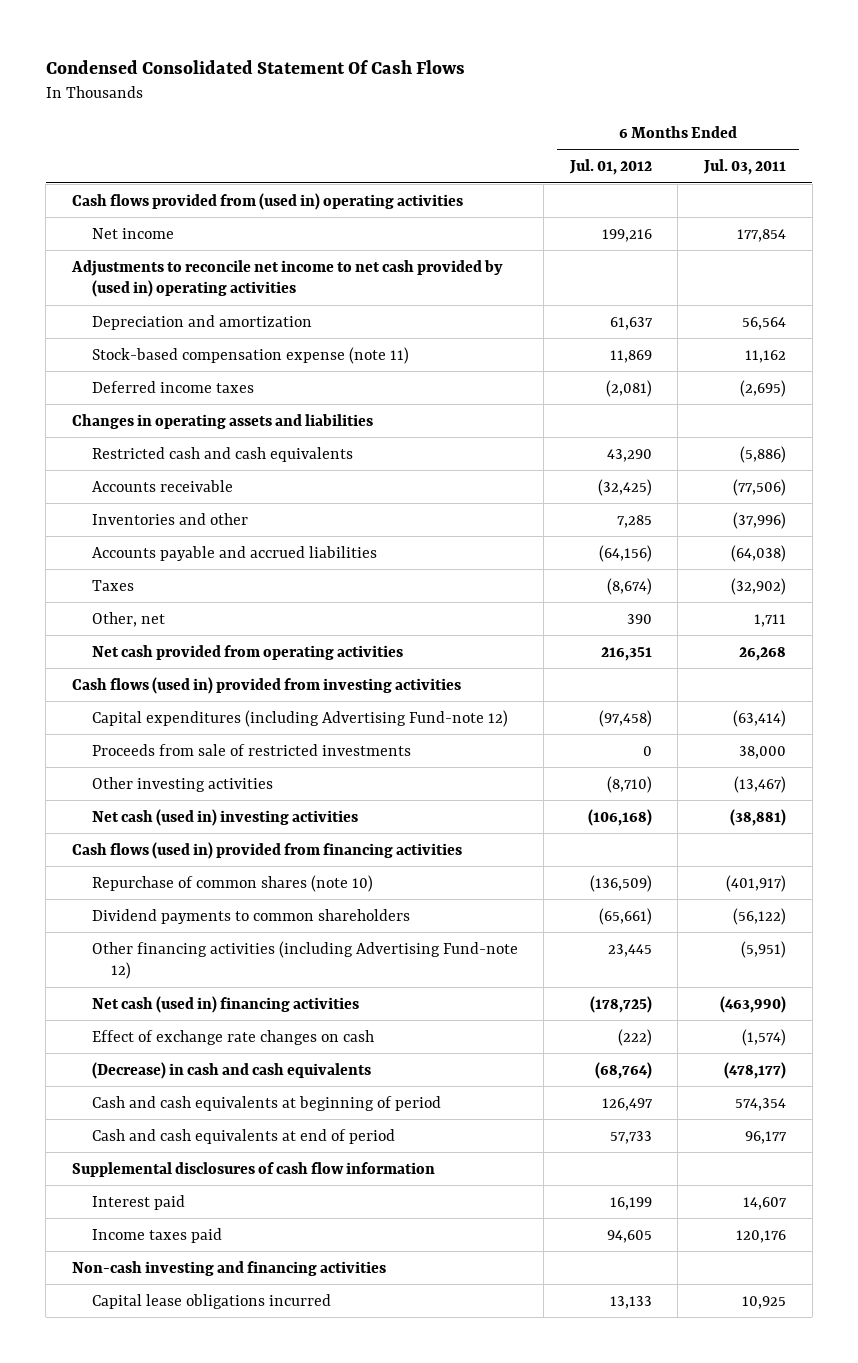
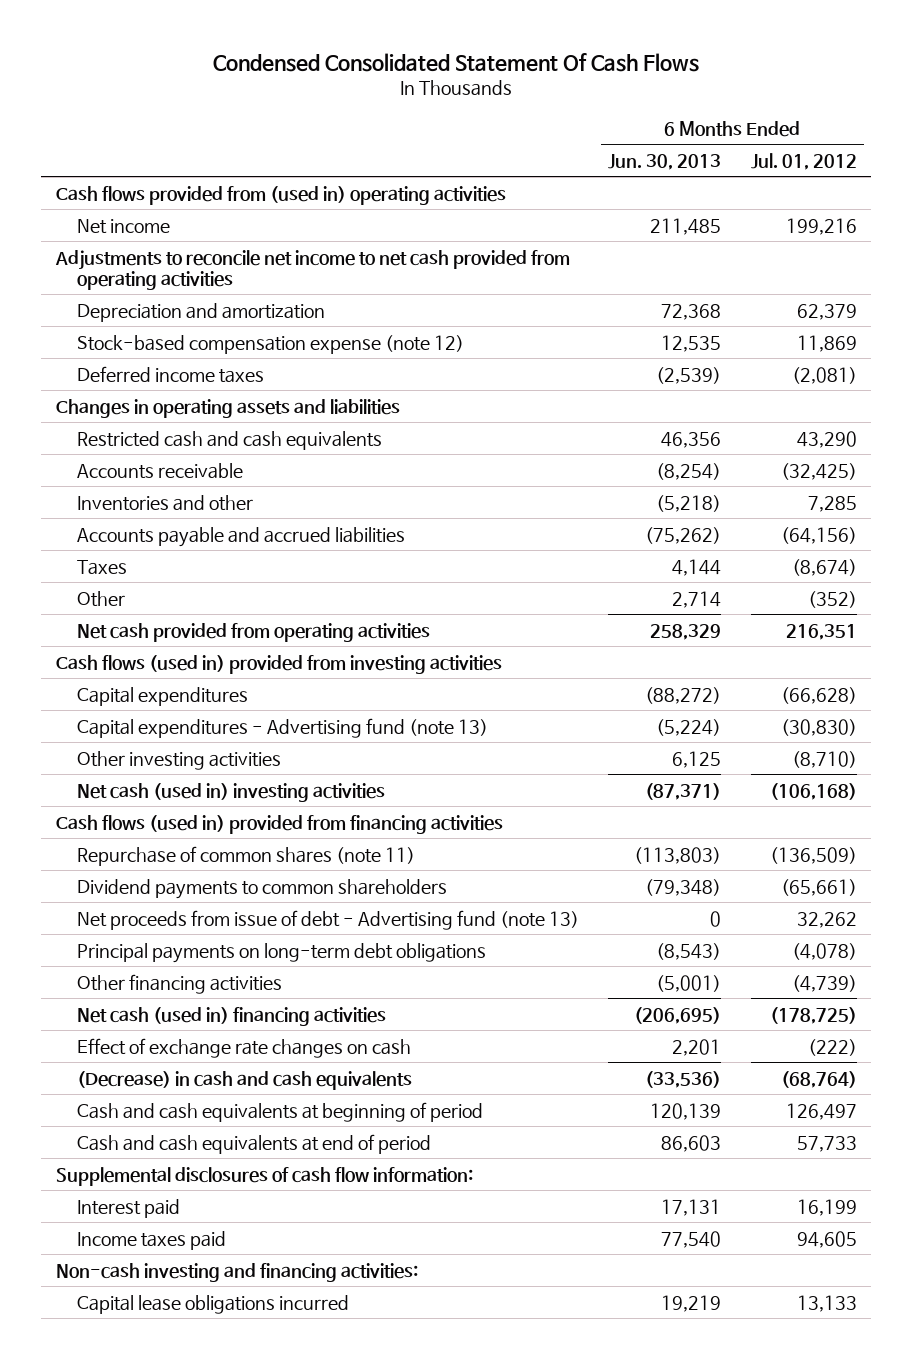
- | 6 Months Ended Jul. 01, 2012 | 6 Months Ended Jul. 03, 2011
+ | 6 Months Ended Jun. 30, 2013 | 6 Months Ended Jul. 01, 2012
- Adjustments to reconcile net income to net cash provided by (used in) operating activities
- Depreciation and amortization | 61,637 | 56,564
- Stock-based compensation expense (note 11) | 11,869 | 11,162
+ Adjustments to reconcile net income to net cash provided from operating activities
+ Depreciation and amortization | 72,368 | 62,379
+ Stock-based compensation expense (note 12) | 12,535 | 11,869
- Other, net | 390 | 1,711
+ Other | 2,714 | (352)
- Capital expenditures (including Advertising Fund-note 12) | (97,458) | (63,414)
- Proceeds from sale of restricted investments | 0 | 38,000
+ Capital expenditures | (88,272) | (66,628)
+ Capital expenditures - Advertising fund (note 13) | (5,224) | (30,830)
- Repurchase of common shares (note 10) | (136,509) | (401,917)
+ Repurchase of common shares (note 11) | (113,803) | (136,509)
- Other financing activities (including Advertising Fund-note 12) | 23,445 | (5,951)
+ Net proceeds from issue of debt - Advertising fund (note 13) | 0 | 32,262
+ Principal payments on long-term debt obligations | (8,543) | (4,078)
+ Other financing activities | (5,001) | (4,739)
- Supplemental disclosures of cash flow information
+ Supplemental disclosures of cash flow information:
- Non-cash investing and financing activities
+ Non-cash investing and financing activities:

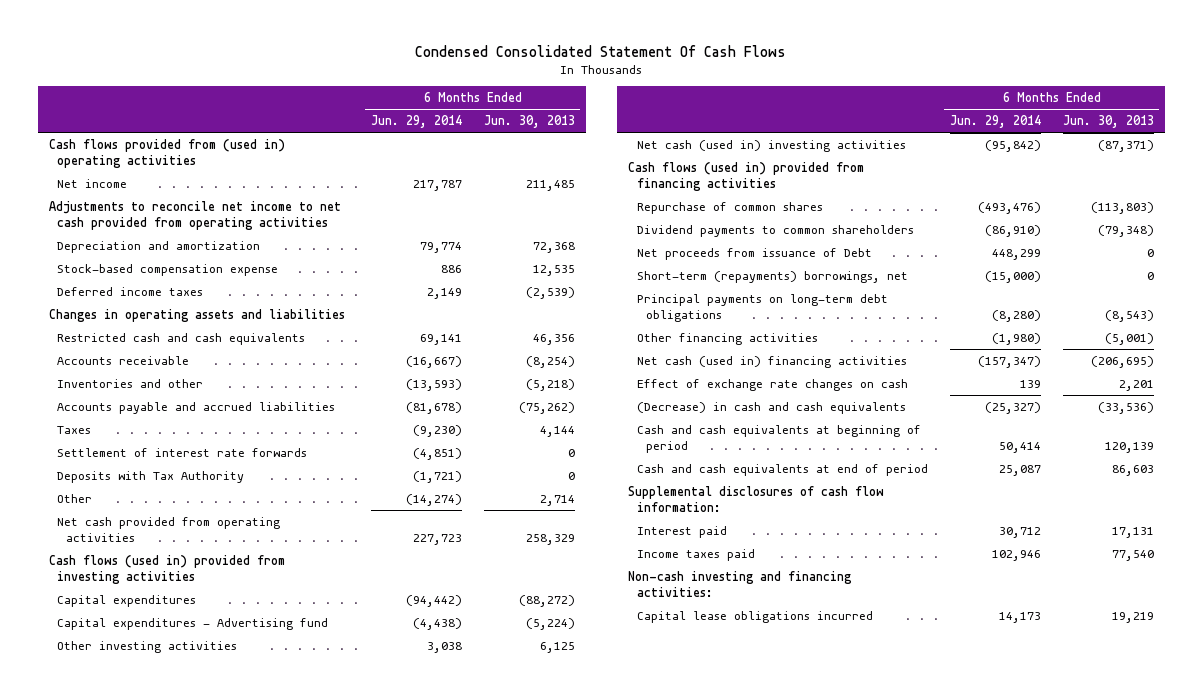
- | 6 Months Ended Jun. 30, 2013 | 6 Months Ended Jul. 01, 2012
+ | 6 Months Ended Jun. 29, 2014 | 6 Months Ended Jun. 30, 2013
- Stock-based compensation expense (note 12) | 12,535 | 11,869
+ Stock-based compensation expense | 886 | 12,535
+ Settlement of interest rate forwards | (4,851) | 0
+ Deposits with Tax Authority | (1,721) | 0
- Capital expenditures - Advertising fund (note 13) | (5,224) | (30,830)
+ Capital expenditures - Advertising fund | (4,438) | (5,224)
- Repurchase of common shares (note 11) | (113,803) | (136,509)
+ Repurchase of common shares | (493,476) | (113,803)
- Net proceeds from issue of debt - Advertising fund (note 13) | 0 | 32,262
+ Net proceeds from issuance of Debt | 448,299 | 0
+ Short-term (repayments) borrowings, net | (15,000) | 0

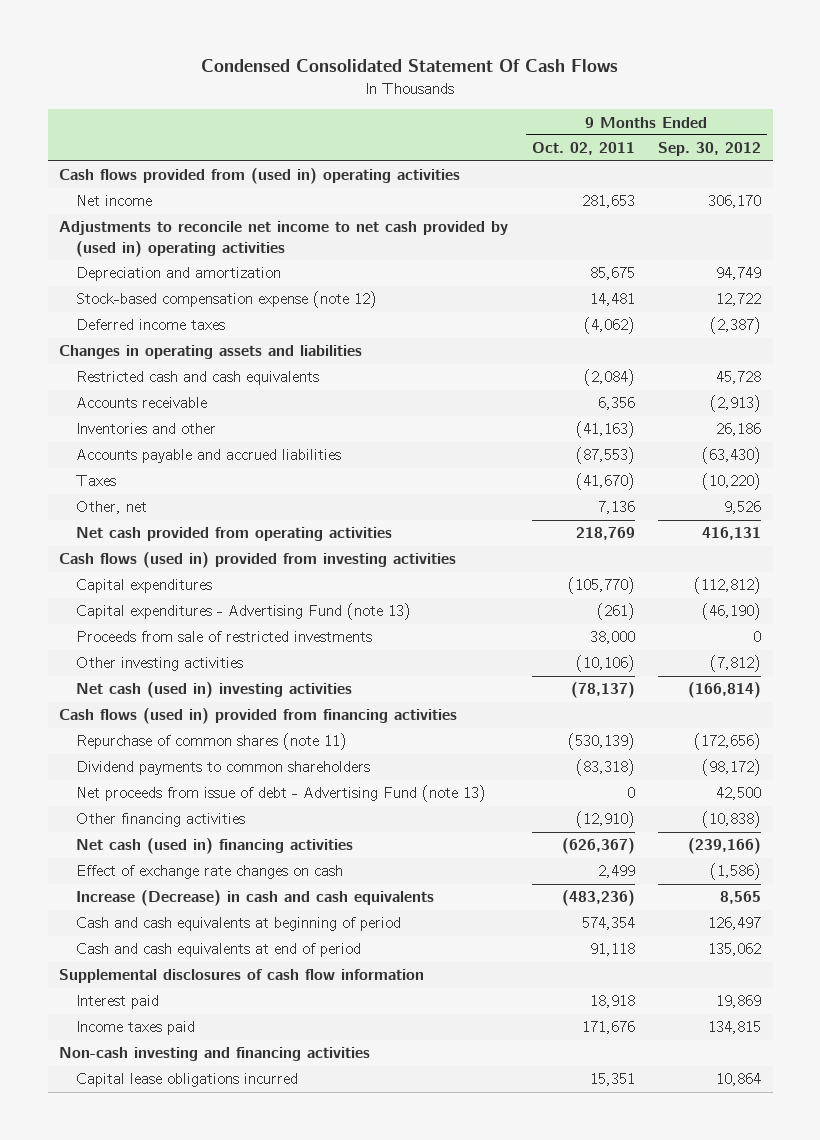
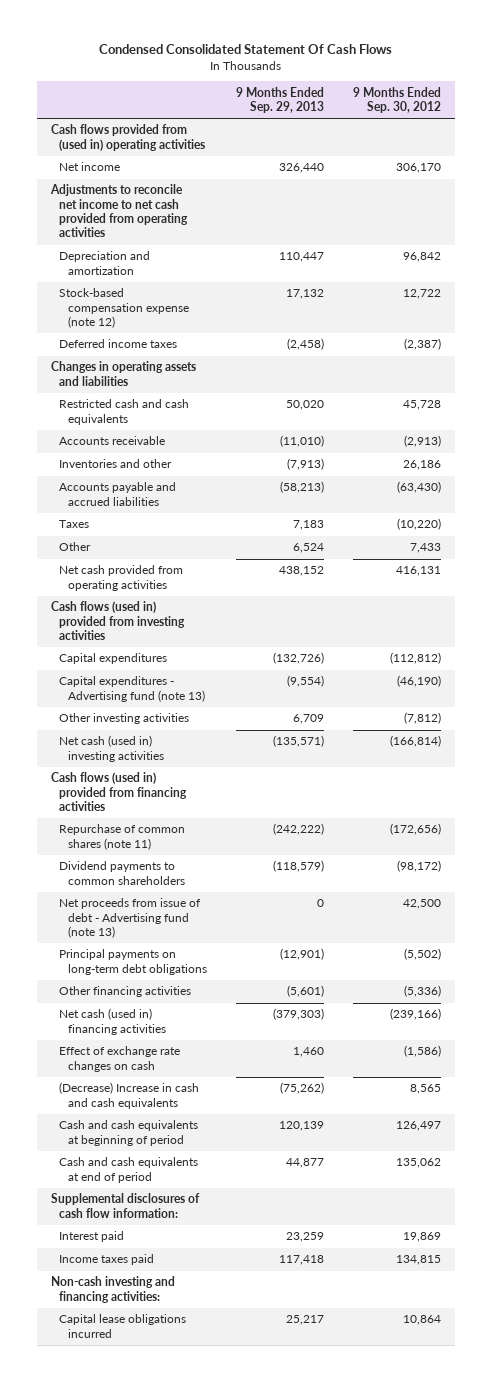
- | 9 Months Ended Oct. 02, 2011 | 9 Months Ended Sep. 30, 2012
+ | 9 Months Ended Sep. 29, 2013 | 9 Months Ended Sep. 30, 2012
- Adjustments to reconcile net income to net cash provided by (used in) operating activities
- Depreciation and amortization | 85,675 | 94,749
+ Adjustments to reconcile net income to net cash provided from operating activities
+ Depreciation and amortization | 110,447 | 96,842
- Other, net | 7,136 | 9,526
+ Other | 6,524 | 7,433
- Capital expenditures - Advertising Fund (note 13) | (261) | (46,190)
- Proceeds from sale of restricted investments | 38,000 | 0
+ Capital expenditures - Advertising fund (note 13) | (9,554) | (46,190)
- Net proceeds from issue of debt - Advertising Fund (note 13) | 0 | 42,500
- Other financing activities | (12,910) | (10,838)
+ Net proceeds from issue of debt - Advertising fund (note 13) | 0 | 42,500
+ Principal payments on long-term debt obligations | (12,901) | (5,502)
+ Other financing activities | (5,601) | (5,336)
- Increase (Decrease) in cash and cash equivalents | (483,236) | 8,565
+ (Decrease) Increase in cash and cash equivalents | (75,262) | 8,565
- Supplemental disclosures of cash flow information
+ Supplemental disclosures of cash flow information:
- Non-cash investing and financing activities
+ Non-cash investing and financing activities:

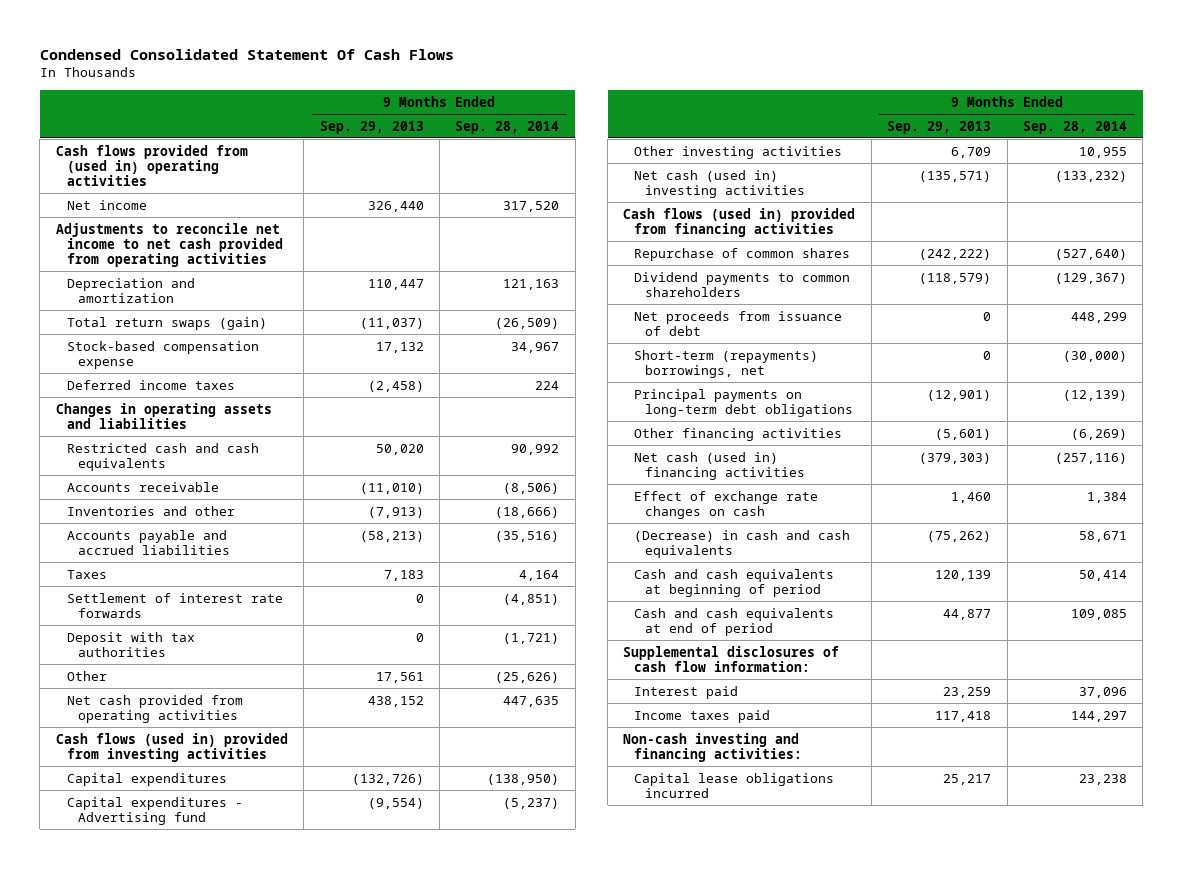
- | 9 Months Ended Sep. 29, 2013 | 9 Months Ended Sep. 30, 2012
+ | 9 Months Ended Sep. 29, 2013 | 9 Months Ended Sep. 28, 2014
- Stock-based compensation expense (note 12) | 17,132 | 12,722
+ Total return swaps (gain) | (11,037) | (26,509)
+ Stock-based compensation expense | 17,132 | 34,967
- Other | 6,524 | 7,433
+ Settlement of interest rate forwards | 0 | (4,851)
+ Deposit with tax authorities | 0 | (1,721)
+ Other | 17,561 | (25,626)
- Capital expenditures - Advertising fund (note 13) | (9,554) | (46,190)
+ Capital expenditures - Advertising fund | (9,554) | (5,237)
- Repurchase of common shares (note 11) | (242,222) | (172,656)
+ Repurchase of common shares | (242,222) | (527,640)
- Net proceeds from issue of debt - Advertising fund (note 13) | 0 | 42,500
+ Net proceeds from issuance of debt | 0 | 448,299
+ Short-term (repayments) borrowings, net | 0 | (30,000)
- (Decrease) Increase in cash and cash equivalents | (75,262) | 8,565
+ (Decrease) in cash and cash equivalents | (75,262) | 58,671

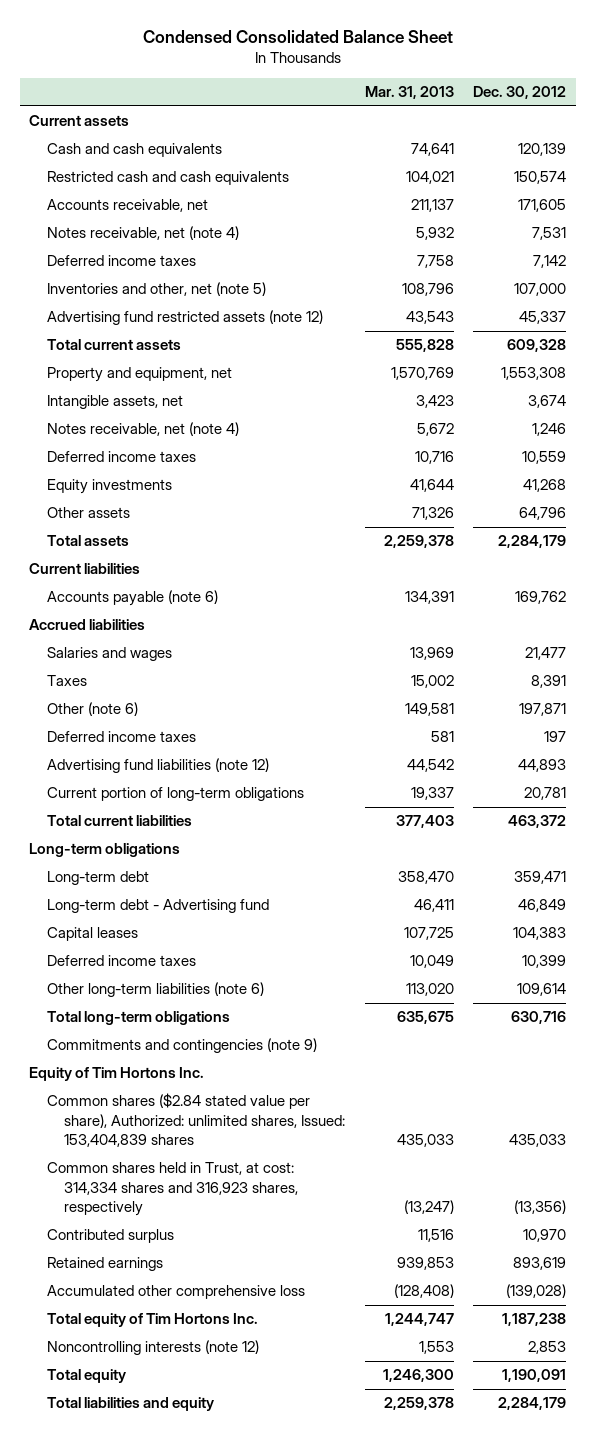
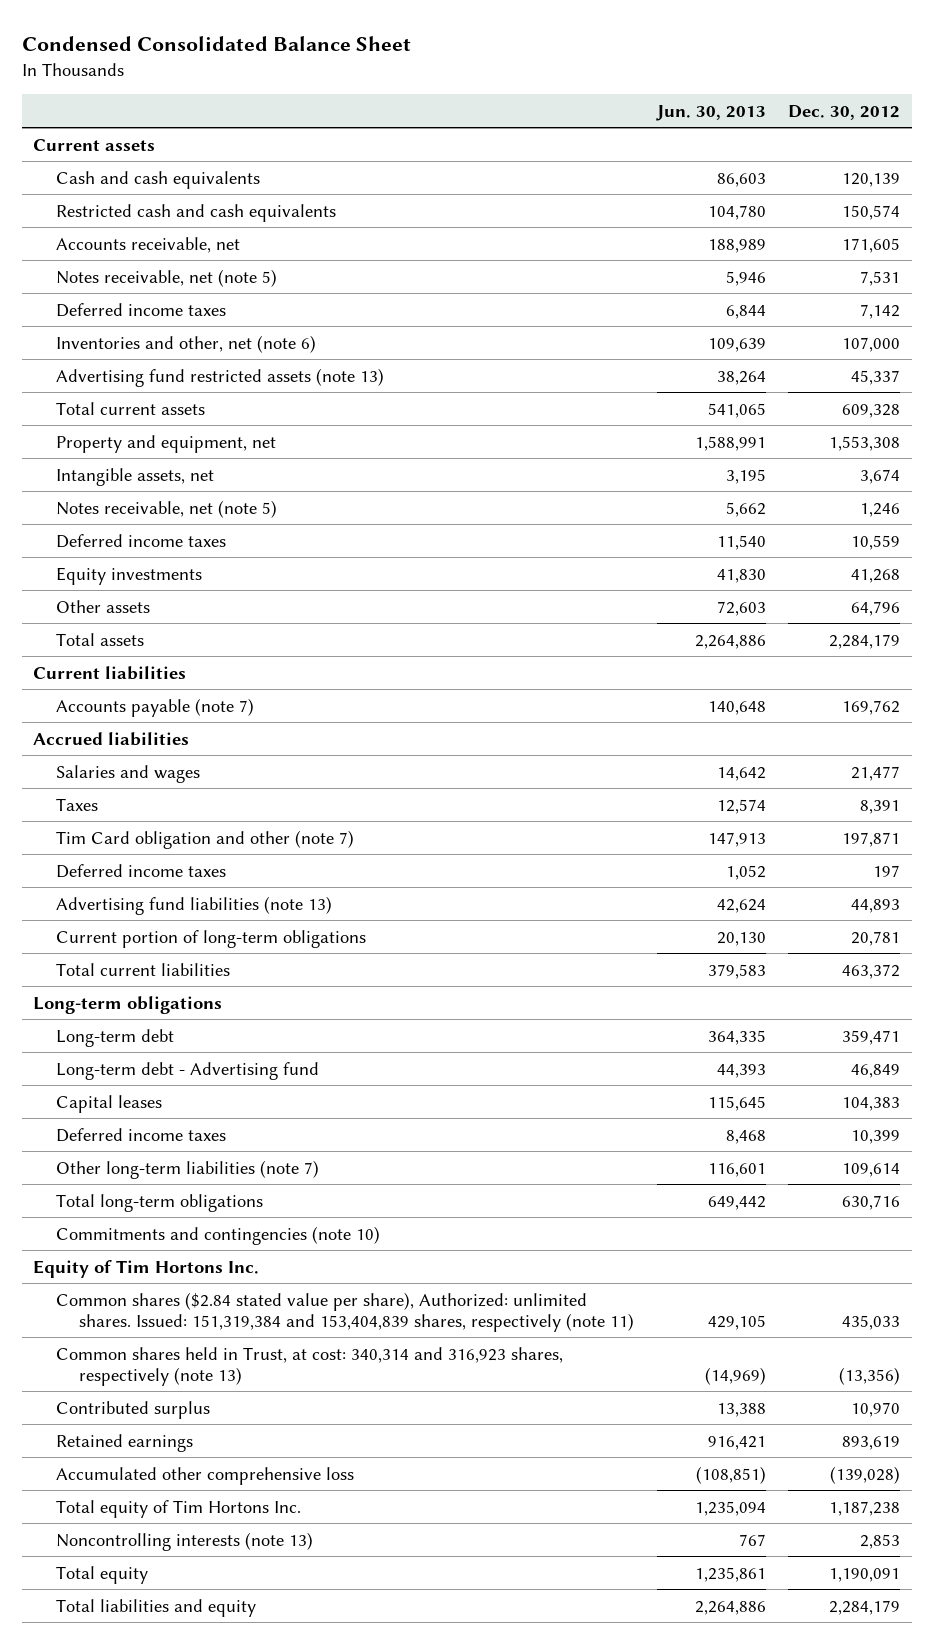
- | Mar. 31, 2013 | Dec. 30, 2012
+ | Jun. 30, 2013 | Dec. 30, 2012
- Notes receivable, net (note 4) | 5,932 | 7,531
+ Notes receivable, net (note 5) | 5,946 | 7,531
- Inventories and other, net (note 5) | 108,796 | 107,000
- Advertising fund restricted assets (note 12) | 43,543 | 45,337
+ Inventories and other, net (note 6) | 109,639 | 107,000
+ Advertising fund restricted assets (note 13) | 38,264 | 45,337
- Notes receivable, net (note 4) | 5,672 | 1,246
+ Notes receivable, net (note 5) | 5,662 | 1,246
- Accounts payable (note 6) | 134,391 | 169,762
+ Accounts payable (note 7) | 140,648 | 169,762
- Other (note 6) | 149,581 | 197,871
+ Tim Card obligation and other (note 7) | 147,913 | 197,871
- Advertising fund liabilities (note 12) | 44,542 | 44,893
+ Advertising fund liabilities (note 13) | 42,624 | 44,893
- Other long-term liabilities (note 6) | 113,020 | 109,614
+ Other long-term liabilities (note 7) | 116,601 | 109,614
- Commitments and contingencies (note 9)
+ Commitments and contingencies (note 10)
- Common shares ($2.84 stated value per share), Authorized: unlimited shares, Issued: 153,404,839 shares | 435,033 | 435,033
- Common shares held in Trust, at cost: 314,334 shares and 316,923 shares, respectively | (13,247) | (13,356)
+ Common shares ($2.84 stated value per share), Authorized: unlimited shares. Issued: 151,319,384 and 153,404,839 shares, respectively (note 11) | 429,105 | 435,033
+ Common shares held in Trust, at cost: 340,314 and 316,923 shares, respectively (note 13) | (14,969) | (13,356)
- Noncontrolling interests (note 12) | 1,553 | 2,853
+ Noncontrolling interests (note 13) | 767 | 2,853

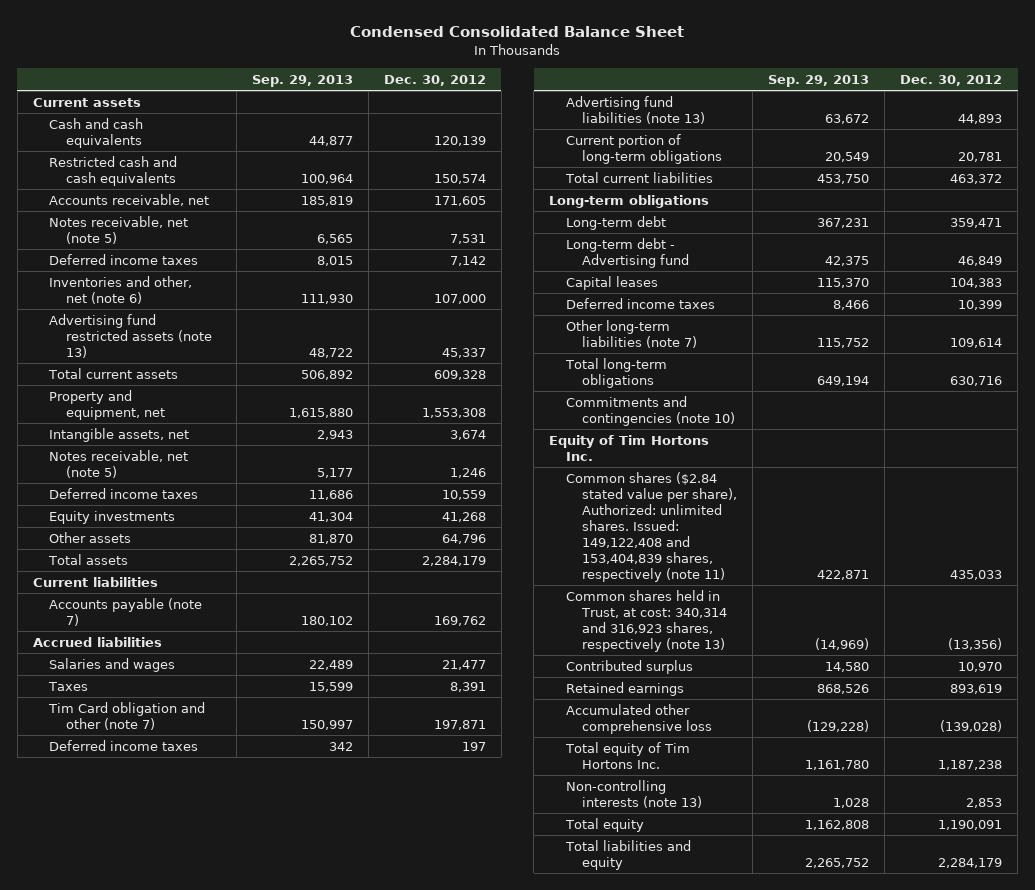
- | Jun. 30, 2013 | Dec. 30, 2012
+ | Sep. 29, 2013 | Dec. 30, 2012
- Common shares ($2.84 stated value per share), Authorized: unlimited shares. Issued: 151,319,384 and 153,404,839 shares, respectively (note 11) | 429,105 | 435,033
+ Common shares ($2.84 stated value per share), Authorized: unlimited shares. Issued: 149,122,408 and 153,404,839 shares, respectively (note 11) | 422,871 | 435,033
- Noncontrolling interests (note 13) | 767 | 2,853
+ Non-controlling interests (note 13) | 1,028 | 2,853

